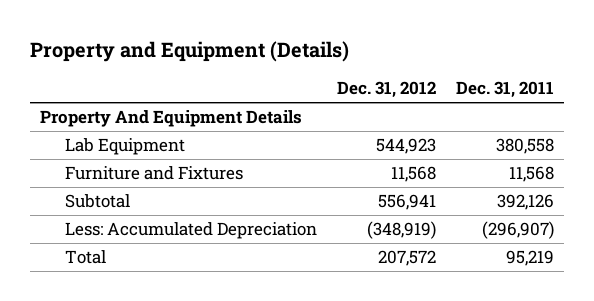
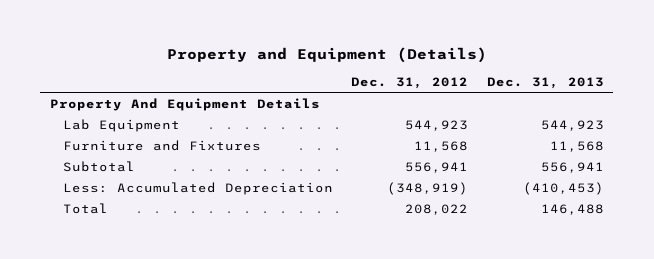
- | Dec. 31, 2012 | Dec. 31, 2011
+ | Dec. 31, 2012 | Dec. 31, 2013
- Total | 207,572 | 95,219
+ Total | 208,022 | 146,488

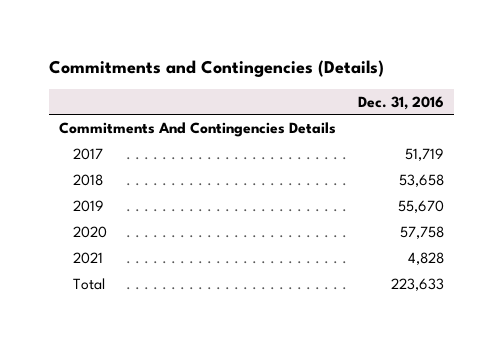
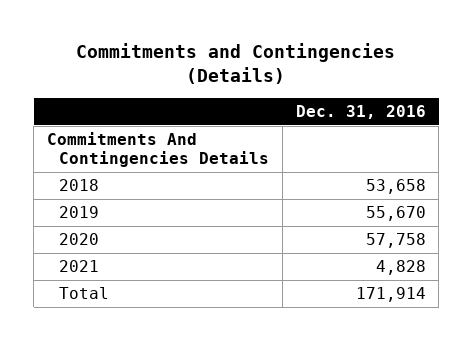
- 2017 | 51,719
- Total | 223,633
+ Total | 171,914

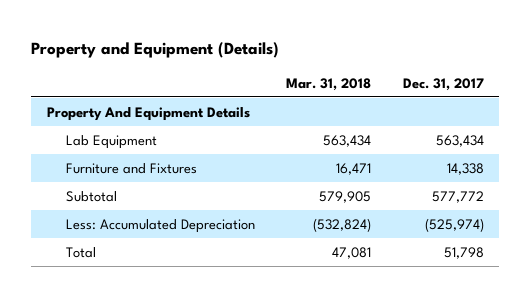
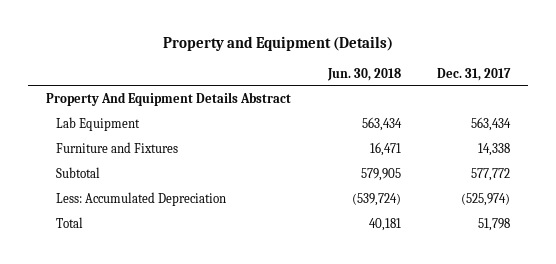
- | Mar. 31, 2018 | Dec. 31, 2017
+ | Jun. 30, 2018 | Dec. 31, 2017
- Property And Equipment Details
+ Property And Equipment Details Abstract

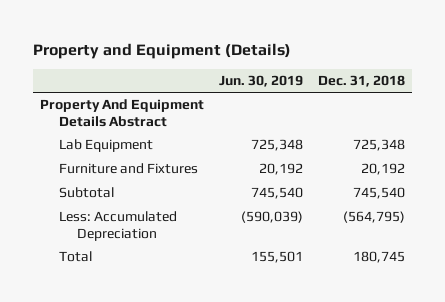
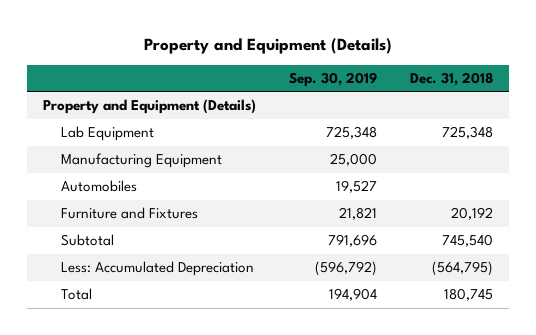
- | Jun. 30, 2019 | Dec. 31, 2018
+ | Sep. 30, 2019 | Dec. 31, 2018
- Property And Equipment Details Abstract
+ Property and Equipment (Details)
+ Manufacturing Equipment | 25,000 |
+ Automobiles | 19,527 |

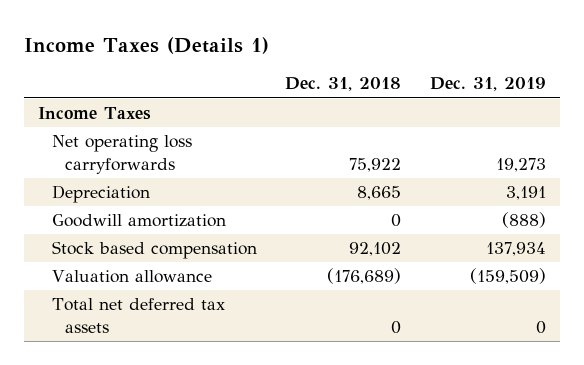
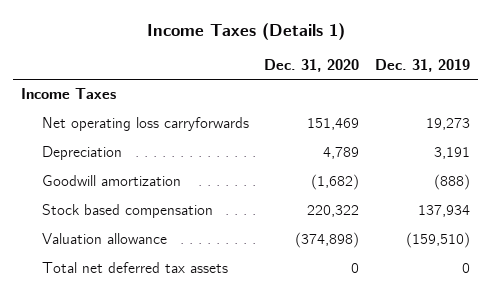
- | Dec. 31, 2018 | Dec. 31, 2019
+ | Dec. 31, 2020 | Dec. 31, 2019
- Valuation allowance | (176,689) | (159,509)
+ Valuation allowance | (374,898) | (159,510)

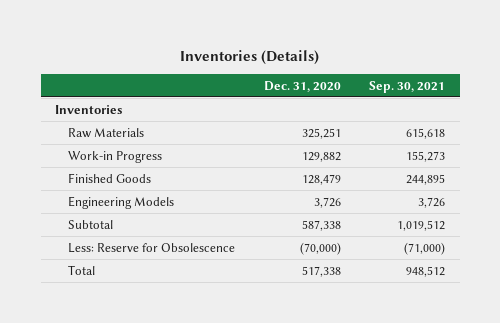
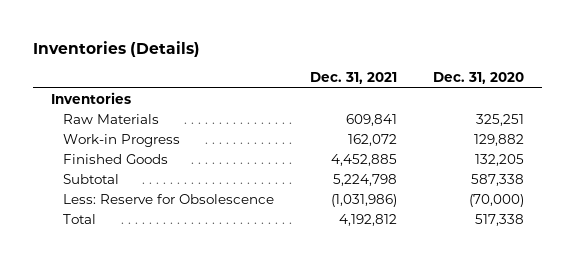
- | Dec. 31, 2020 | Sep. 30, 2021
+ | Dec. 31, 2021 | Dec. 31, 2020
- Finished Goods | 128,479 | 244,895
- Engineering Models | 3,726 | 3,726
+ Finished Goods | 4,452,885 | 132,205

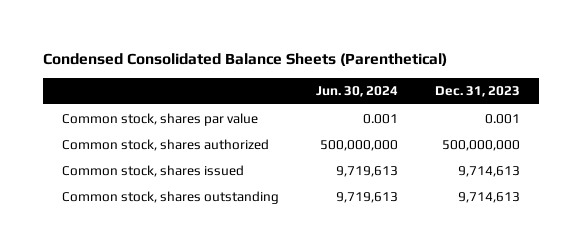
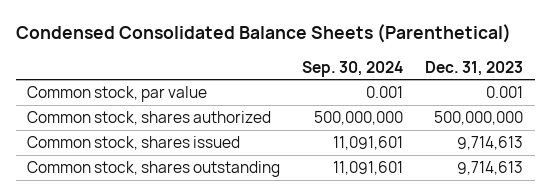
- | Jun. 30, 2024 | Dec. 31, 2023
+ | Sep. 30, 2024 | Dec. 31, 2023
- Common stock, shares par value | 0.001 | 0.001
+ Common stock, par value | 0.001 | 0.001

